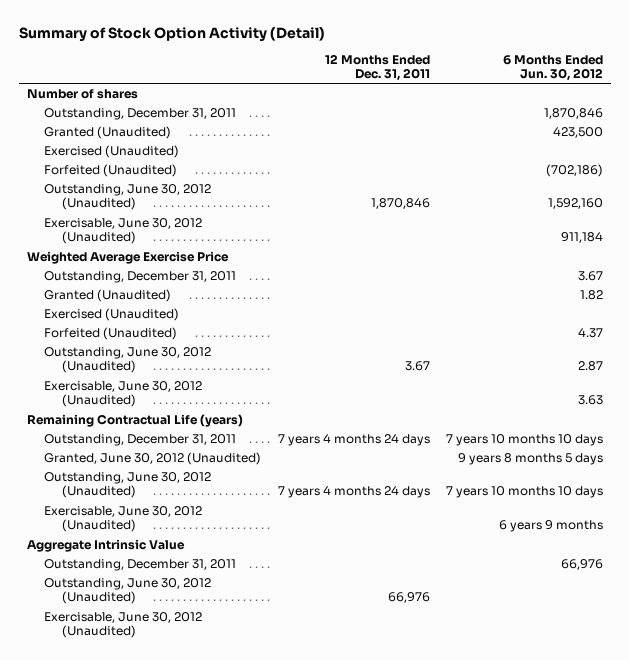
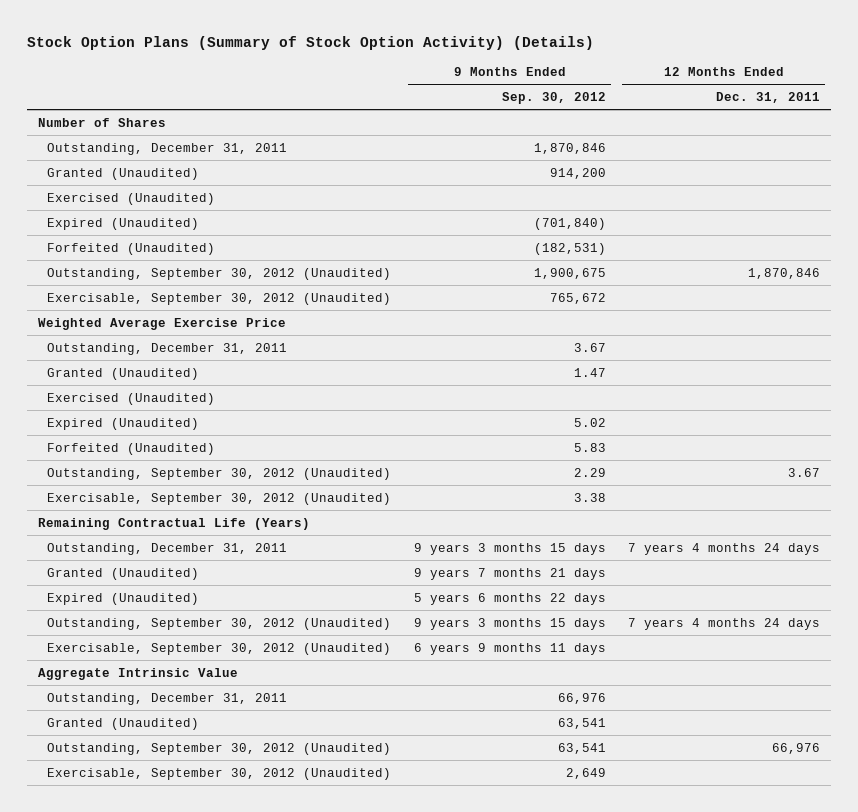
- Summary of Stock Option Activity (Detail)
+ Stock Option Plans (Summary of Stock Option Activity) (Details)
- | 12 Months Ended Dec. 31, 2011 | 6 Months Ended Jun. 30, 2012
+ | 9 Months Ended Sep. 30, 2012 | 12 Months Ended Dec. 31, 2011
- Number of shares
+ Number of Shares
+ Expired (Unaudited) | (701,840) |
- Outstanding, June 30, 2012 (Unaudited) | 1,870,846 | 1,592,160
- Exercisable, June 30, 2012 (Unaudited) | | 911,184
+ Outstanding, September 30, 2012 (Unaudited) | 1,900,675 | 1,870,846
+ Exercisable, September 30, 2012 (Unaudited) | 765,672 |
+ Expired (Unaudited) | 5.02 |
- Outstanding, June 30, 2012 (Unaudited) | 3.67 | 2.87
- Exercisable, June 30, 2012 (Unaudited) | | 3.63
- Remaining Contractual Life (years)
+ Outstanding, September 30, 2012 (Unaudited) | 2.29 | 3.67
+ Exercisable, September 30, 2012 (Unaudited) | 3.38 |
+ Remaining Contractual Life (Years)
- Granted, June 30, 2012 (Unaudited) | | 9 years 8 months 5 days
- Outstanding, June 30, 2012 (Unaudited) | 7 years 4 months 24 days | 7 years 10 months 10 days
- Exercisable, June 30, 2012 (Unaudited) | | 6 years 9 months
+ Granted (Unaudited) | 9 years 7 months 21 days |
+ Expired (Unaudited) | 5 years 6 months 22 days |
+ Outstanding, September 30, 2012 (Unaudited) | 9 years 3 months 15 days | 7 years 4 months 24 days
+ Exercisable, September 30, 2012 (Unaudited) | 6 years 9 months 11 days |
- Outstanding, June 30, 2012 (Unaudited) | 66,976 |
- Exercisable, June 30, 2012 (Unaudited)
+ Granted (Unaudited) | 63,541 |
+ Outstanding, September 30, 2012 (Unaudited) | 63,541 | 66,976
+ Exercisable, September 30, 2012 (Unaudited) | 2,649 |

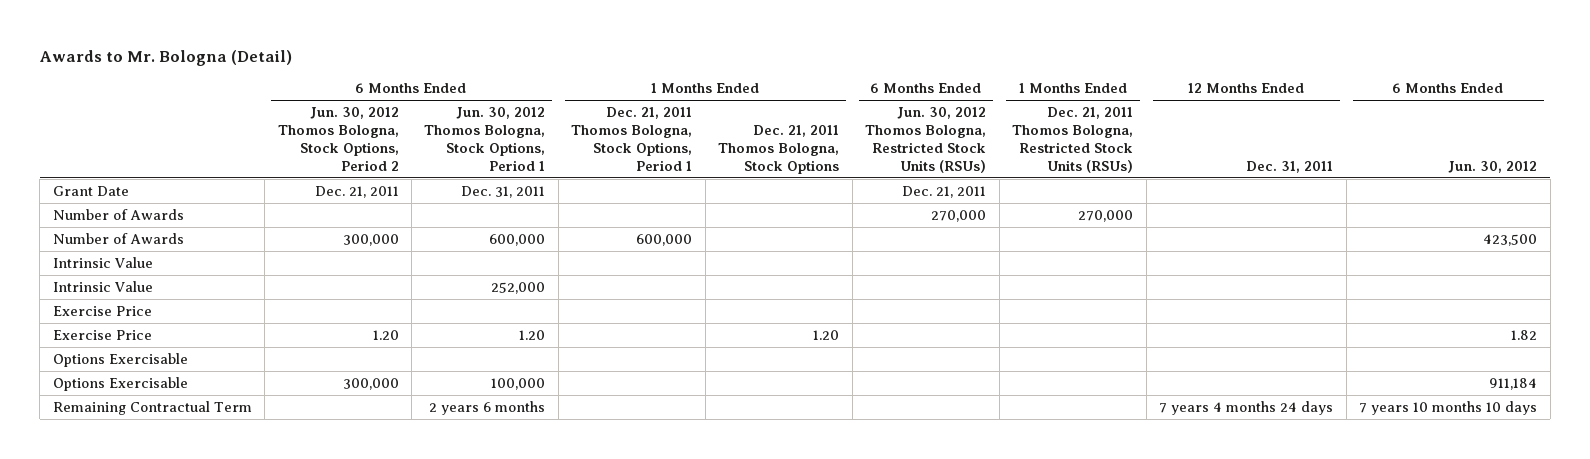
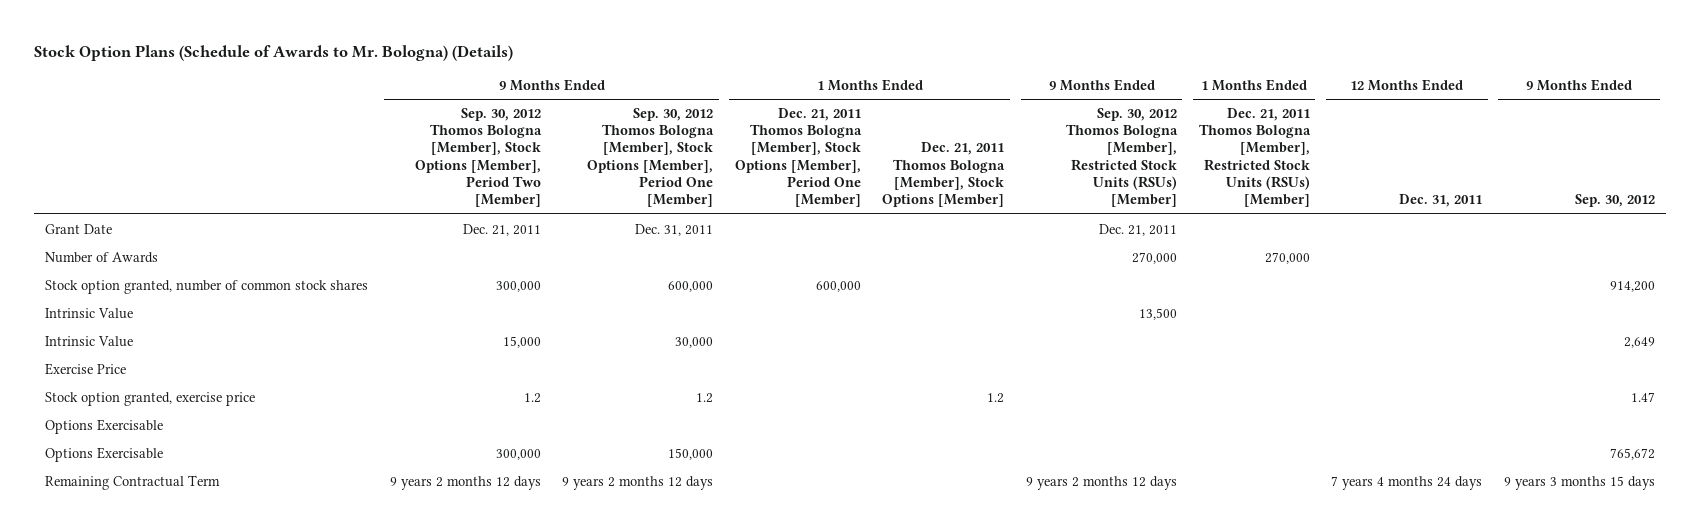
- Awards to Mr. Bologna (Detail)
+ Stock Option Plans (Schedule of Awards to Mr. Bologna) (Details)
- | 6 Months Ended Jun. 30, 2012 Thomos Bologna, Stock Options, Period 2 | 6 Months Ended Jun. 30, 2012 Thomos Bologna, Stock Options, Period 1 | 1 Months Ended Dec. 21, 2011 Thomos Bologna, Stock Options, Period 1 | 1 Months Ended Dec. 21, 2011 Thomos Bologna, Stock Options | 6 Months Ended Jun. 30, 2012 Thomos Bologna, Restricted Stock Units (RSUs) | 1 Months Ended Dec. 21, 2011 Thomos Bologna, Restricted Stock Units (RSUs) | 12 Months Ended Dec. 31, 2011 | 6 Months Ended Jun. 30, 2012
+ | 9 Months Ended Sep. 30, 2012 Thomos Bologna [Member], Stock Options [Member], Period Two [Member] | 9 Months Ended Sep. 30, 2012 Thomos Bologna [Member], Stock Options [Member], Period One [Member] | 1 Months Ended Dec. 21, 2011 Thomos Bologna [Member], Stock Options [Member], Period One [Member] | 1 Months Ended Dec. 21, 2011 Thomos Bologna [Member], Stock Options [Member] | 9 Months Ended Sep. 30, 2012 Thomos Bologna [Member], Restricted Stock Units (RSUs) [Member] | 1 Months Ended Dec. 21, 2011 Thomos Bologna [Member], Restricted Stock Units (RSUs) [Member] | 12 Months Ended Dec. 31, 2011 | 9 Months Ended Sep. 30, 2012
- Number of Awards | 300,000 | 600,000 | 600,000 | | | | | 423,500
+ Stock option granted, number of common stock shares | 300,000 | 600,000 | 600,000 | | | | | 914,200
- Exercise Price | 1.20 | 1.20 | | 1.20 | | | | 1.82
+ Stock option granted, exercise price | 1.2 | 1.2 | | 1.2 | | | | 1.47

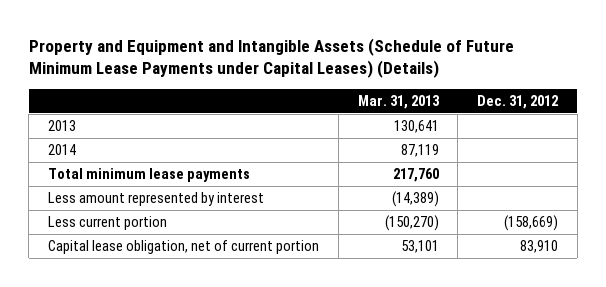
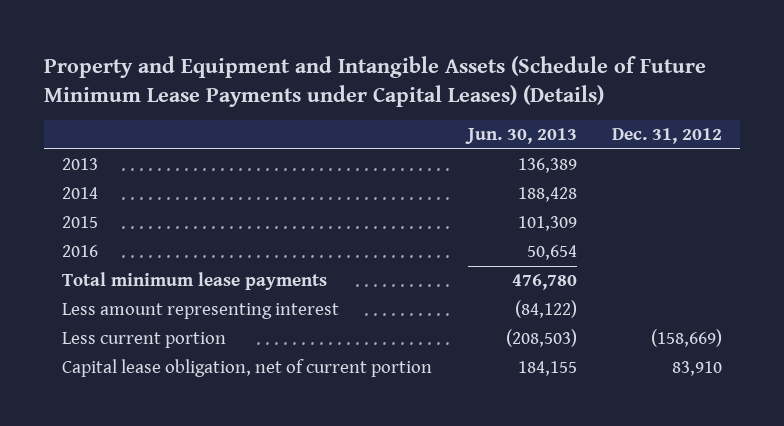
- | Mar. 31, 2013 | Dec. 31, 2012
+ | Jun. 30, 2013 | Dec. 31, 2012
+ 2015 | 101,309 |
+ 2016 | 50,654 |
- Less amount represented by interest | (14,389) |
+ Less amount representing interest | (84,122) |

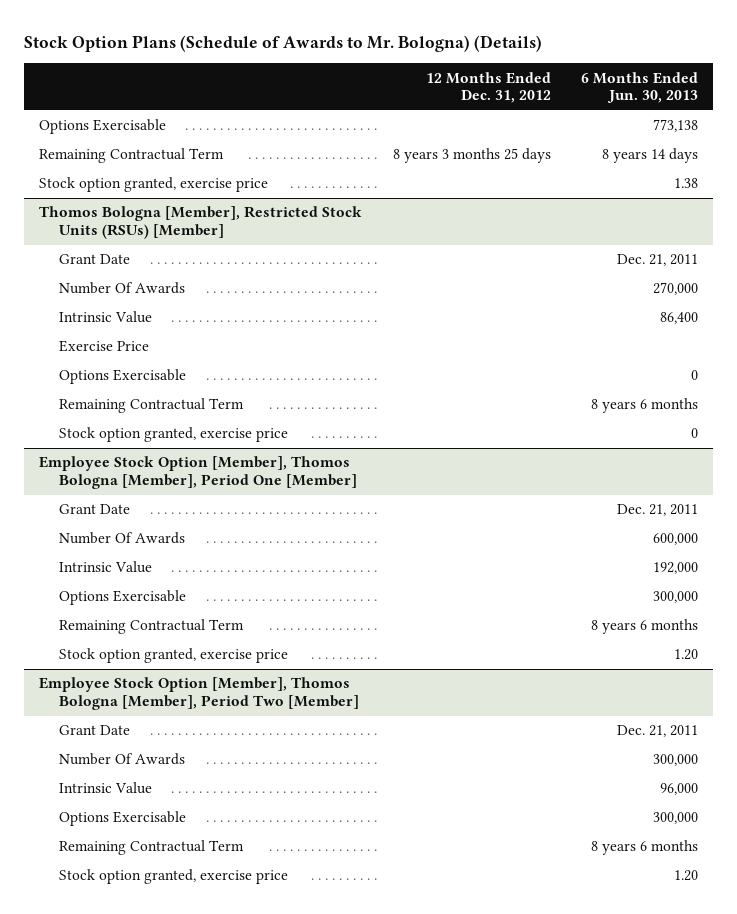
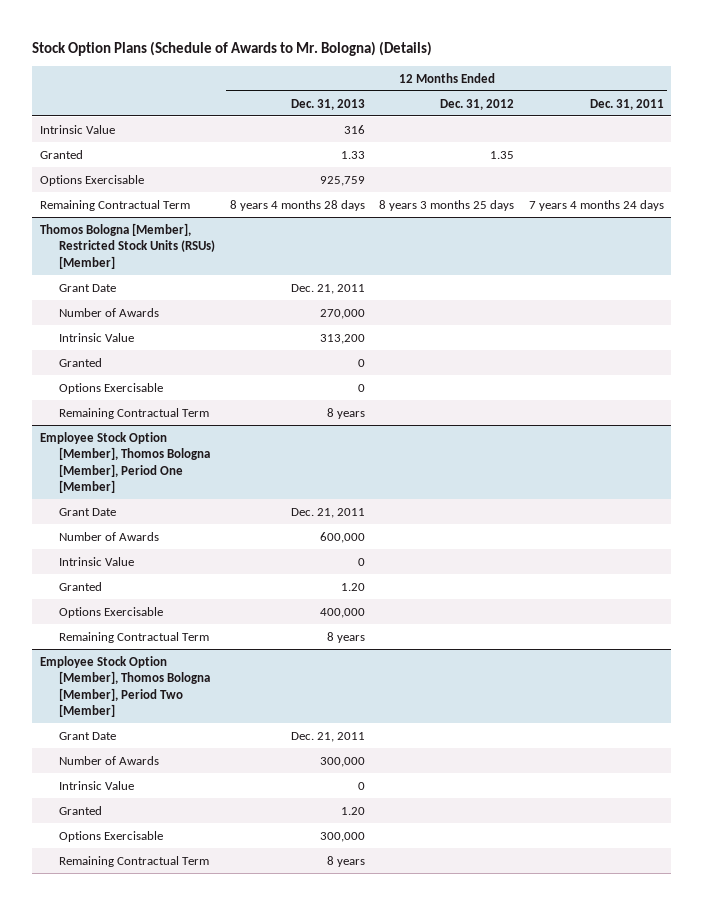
- | 12 Months Ended Dec. 31, 2012 | 6 Months Ended Jun. 30, 2013
+ | 12 Months Ended Dec. 31, 2013 | 12 Months Ended Dec. 31, 2012 | 12 Months Ended Dec. 31, 2011
+ Intrinsic Value | 316 | |
+ Granted | 1.33 | 1.35 |
- Stock option granted, exercise price | | 1.38
@ Thomos Bologna [Member], Restricted Stock Units (RSUs) [Member]
- Number Of Awards | | 270,000
+ Number of Awards | 270,000 | |
- Exercise Price
+ Granted | 0 | |
- Stock option granted, exercise price | | 0
@ Employee Stock Option [Member], Thomos Bologna [Member], Period One [Member]
- Number Of Awards | | 600,000
+ Number of Awards | 600,000 | |
+ Granted | 1.20 | |
- Stock option granted, exercise price | | 1.20
@ Employee Stock Option [Member], Thomos Bologna [Member], Period Two [Member]
- Number Of Awards | | 300,000
+ Number of Awards | 300,000 | |
+ Granted | 1.20 | |
- Stock option granted, exercise price | | 1.20

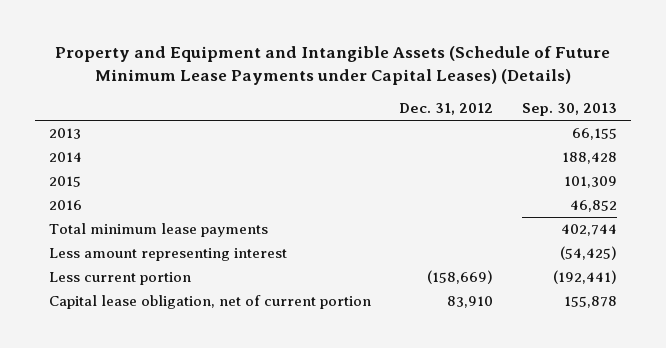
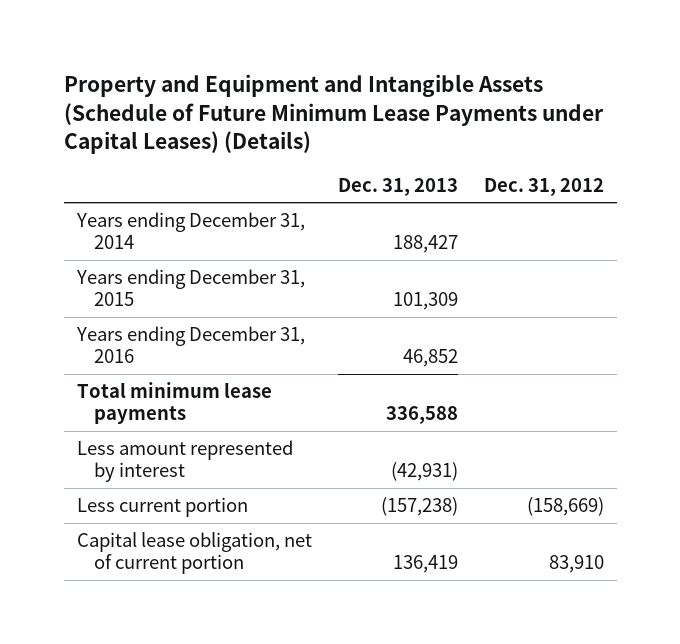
- | Dec. 31, 2012 | Sep. 30, 2013
+ | Dec. 31, 2013 | Dec. 31, 2012
- 2013 | | 66,155
- 2014 | | 188,428
- 2015 | | 101,309
- 2016 | | 46,852
+ Years ending December 31, 2014 | 188,427 |
+ Years ending December 31, 2015 | 101,309 |
+ Years ending December 31, 2016 | 46,852 |
- Less amount representing interest | | (54,425)
+ Less amount represented by interest | (42,931) |

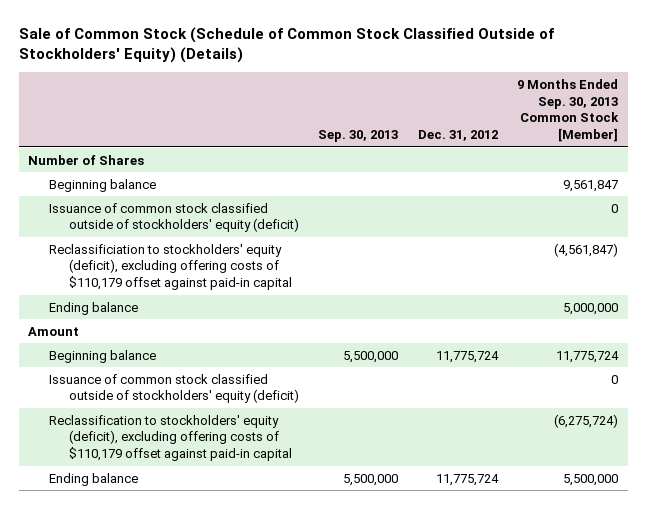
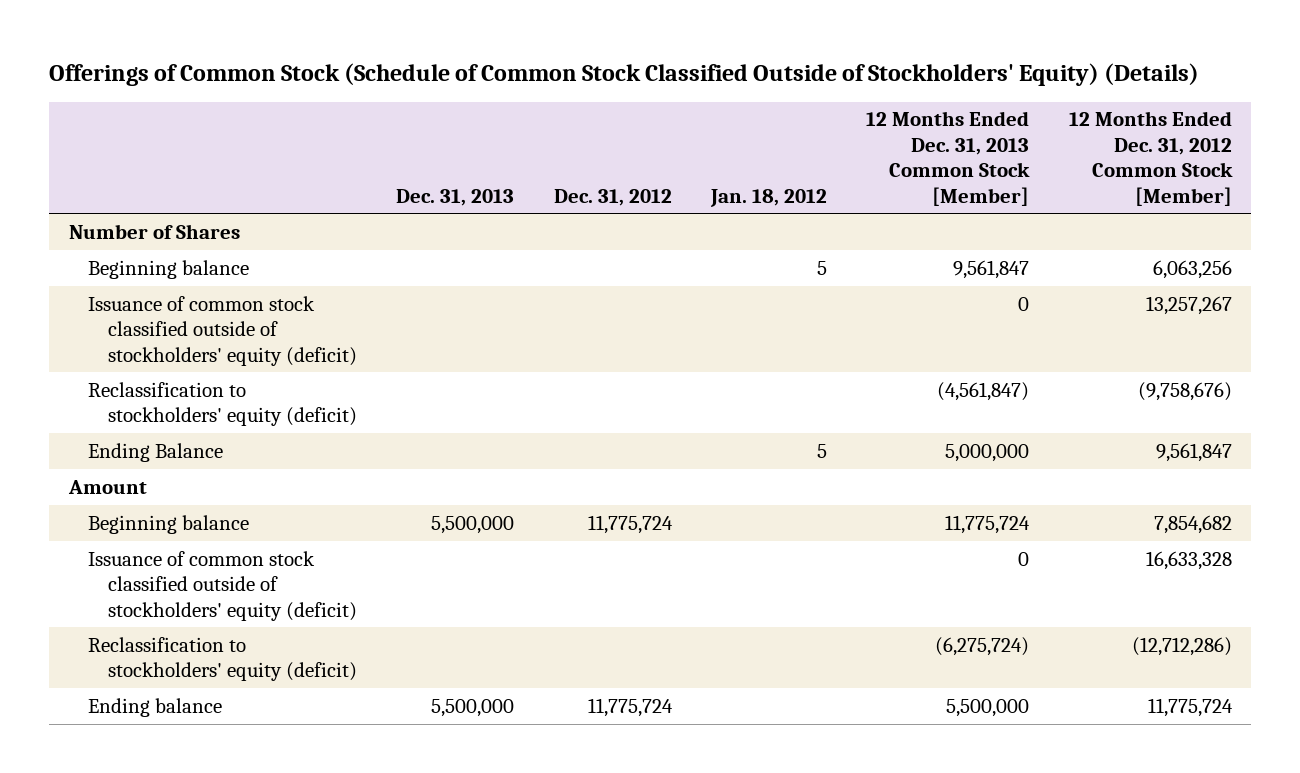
- Sale of Common Stock (Schedule of Common Stock Classified Outside of Stockholders' Equity) (Details)
+ Offerings of Common Stock (Schedule of Common Stock Classified Outside of Stockholders' Equity) (Details)
- | Sep. 30, 2013 | Dec. 31, 2012 | 9 Months Ended Sep. 30, 2013 Common Stock [Member]
+ | Dec. 31, 2013 | Dec. 31, 2012 | Jan. 18, 2012 | 12 Months Ended Dec. 31, 2013 Common Stock [Member] | 12 Months Ended Dec. 31, 2012 Common Stock [Member]
- Reclassificiation to stockholders' equity (deficit), excluding offering costs of $110,179 offset against paid-in capital | | | (4,561,847)
- Ending balance | | | 5,000,000
+ Reclassification to stockholders' equity (deficit) | | | | (4,561,847) | (9,758,676)
+ Ending Balance | | | 5 | 5,000,000 | 9,561,847
- Reclassification to stockholders' equity (deficit), excluding offering costs of $110,179 offset against paid-in capital | | | (6,275,724)
+ Reclassification to stockholders' equity (deficit) | | | | (6,275,724) | (12,712,286)

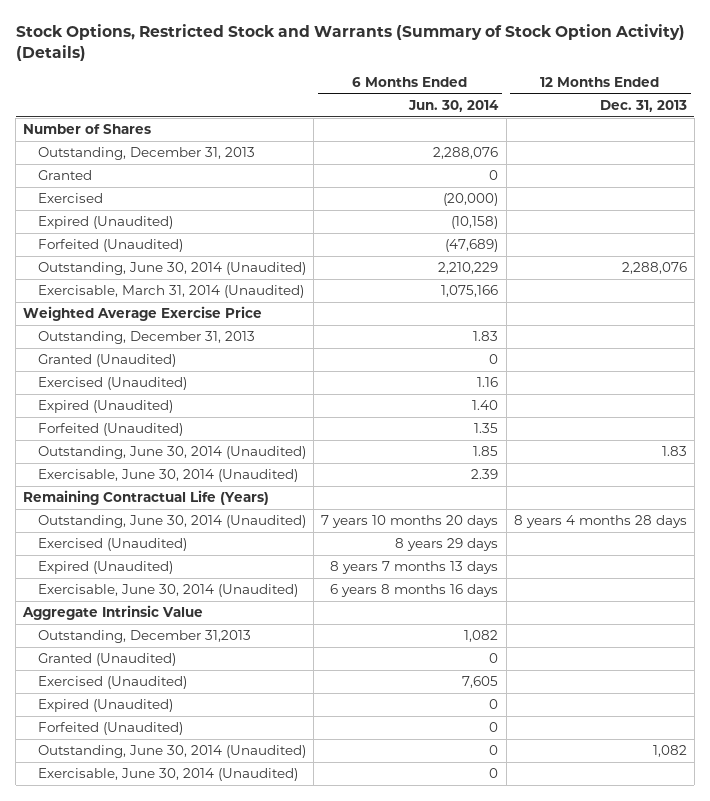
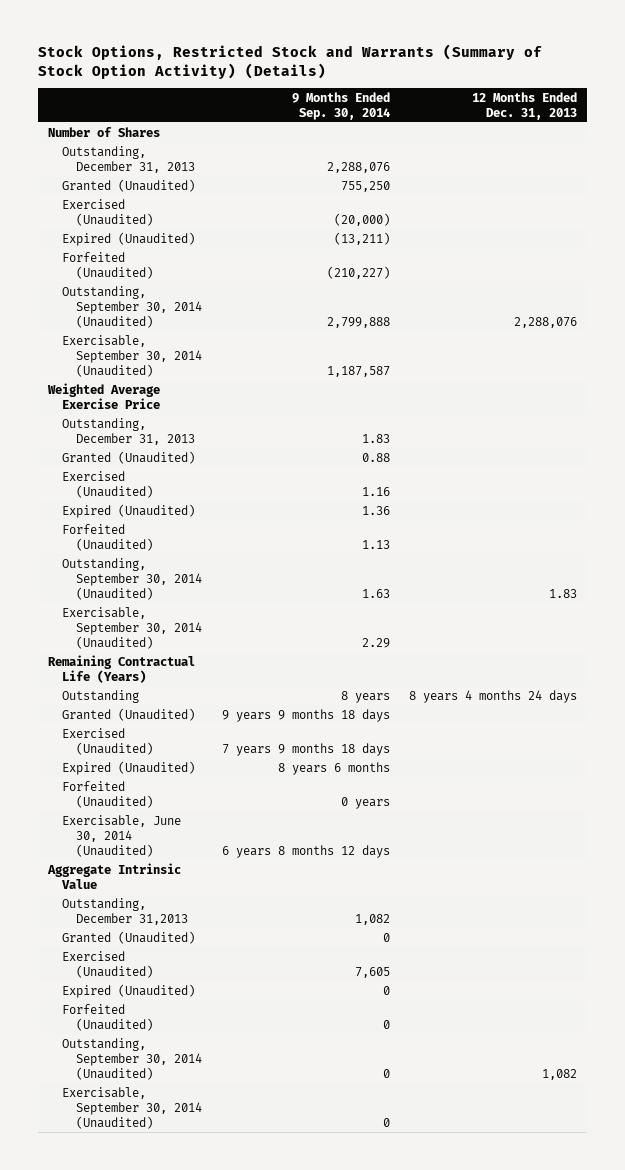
- | 6 Months Ended Jun. 30, 2014 | 12 Months Ended Dec. 31, 2013
+ | 9 Months Ended Sep. 30, 2014 | 12 Months Ended Dec. 31, 2013
- Granted | 0 |
- Exercised | (20,000) |
+ Granted (Unaudited) | 755,250 |
+ Exercised (Unaudited) | (20,000) |
- Outstanding, June 30, 2014 (Unaudited) | 2,210,229 | 2,288,076
- Exercisable, March 31, 2014 (Unaudited) | 1,075,166 |
+ Outstanding, September 30, 2014 (Unaudited) | 2,799,888 | 2,288,076
+ Exercisable, September 30, 2014 (Unaudited) | 1,187,587 |
- Outstanding, June 30, 2014 (Unaudited) | 1.85 | 1.83
- Exercisable, June 30, 2014 (Unaudited) | 2.39 |
+ Outstanding, September 30, 2014 (Unaudited) | 1.63 | 1.83
+ Exercisable, September 30, 2014 (Unaudited) | 2.29 |
- Outstanding, June 30, 2014 (Unaudited) | 7 years 10 months 20 days | 8 years 4 months 28 days
+ Outstanding | 8 years | 8 years 4 months 24 days
+ Granted (Unaudited) | 9 years 9 months 18 days |
+ Forfeited (Unaudited) | 0 years |
- Outstanding, June 30, 2014 (Unaudited) | 0 | 1,082
- Exercisable, June 30, 2014 (Unaudited) | 0 |
+ Outstanding, September 30, 2014 (Unaudited) | 0 | 1,082
+ Exercisable, September 30, 2014 (Unaudited) | 0 |

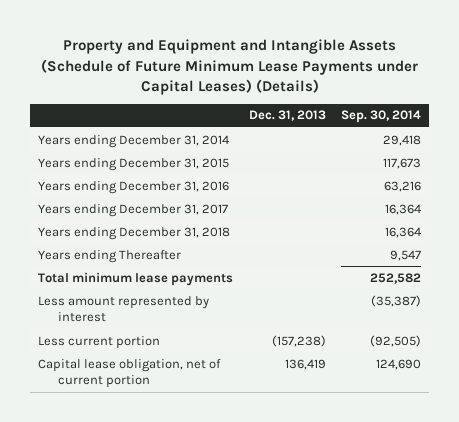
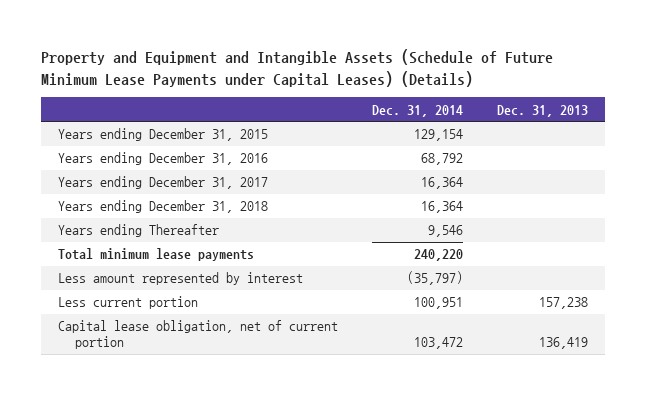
- | Dec. 31, 2013 | Sep. 30, 2014
+ | Dec. 31, 2014 | Dec. 31, 2013
- Years ending December 31, 2014 | | 29,418
- Less current portion | (157,238) | (92,505)
+ Less current portion | 100,951 | 157,238

